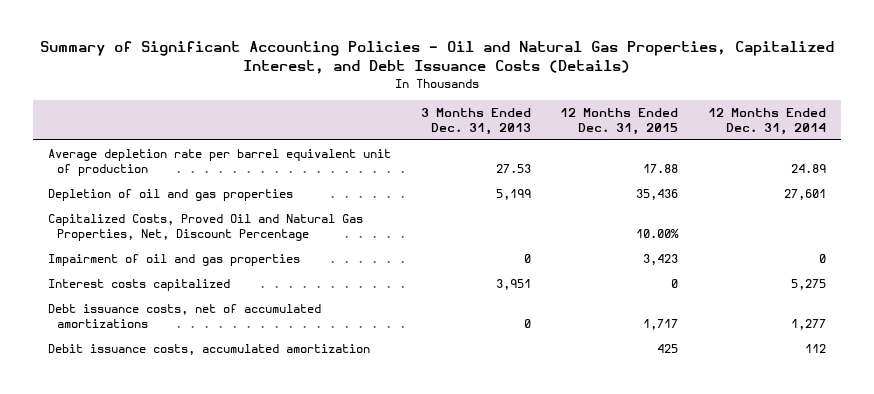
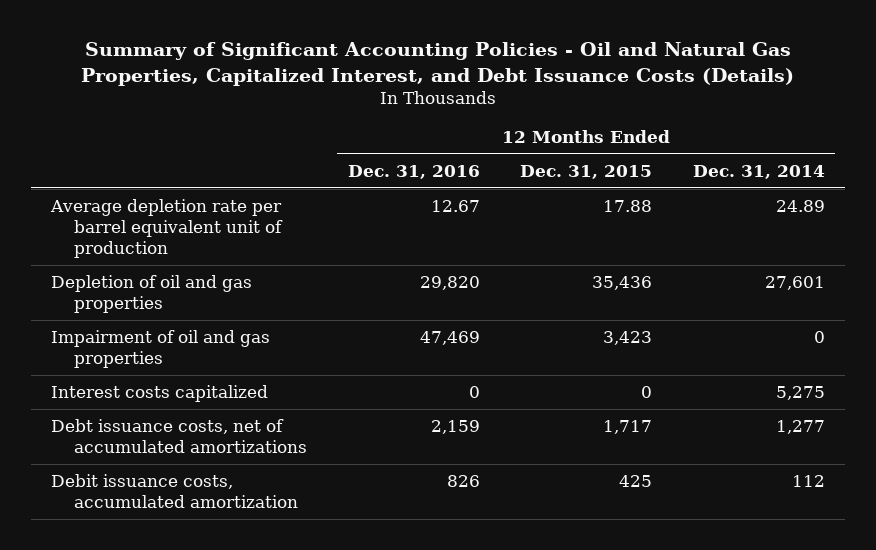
- | 3 Months Ended Dec. 31, 2013 | 12 Months Ended Dec. 31, 2015 | 12 Months Ended Dec. 31, 2014
+ | 12 Months Ended Dec. 31, 2016 | 12 Months Ended Dec. 31, 2015 | 12 Months Ended Dec. 31, 2014
- Capitalized Costs, Proved Oil and Natural Gas Properties, Net, Discount Percentage | | 10.00% |

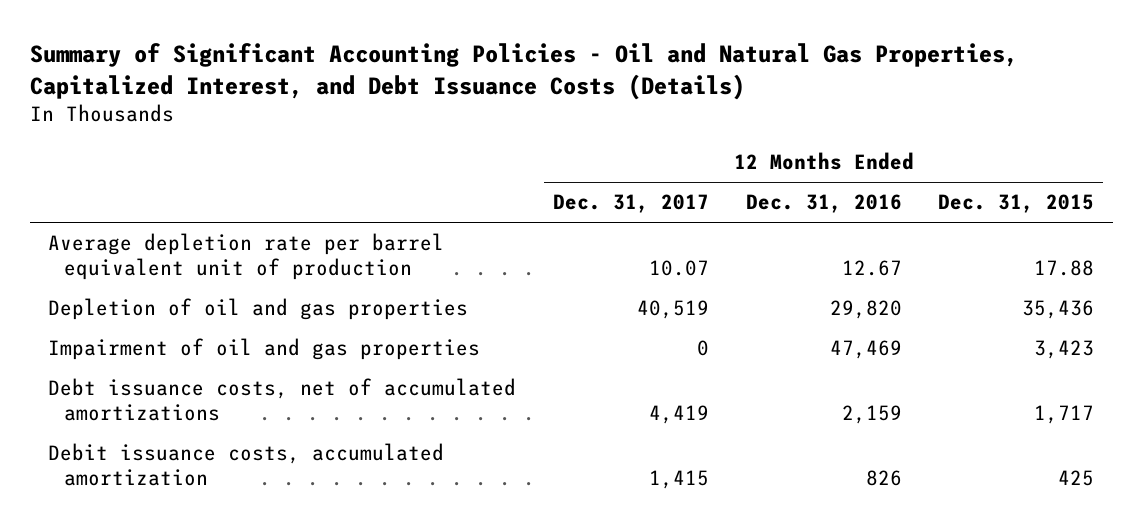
- | 12 Months Ended Dec. 31, 2016 | 12 Months Ended Dec. 31, 2015 | 12 Months Ended Dec. 31, 2014
+ | 12 Months Ended Dec. 31, 2017 | 12 Months Ended Dec. 31, 2016 | 12 Months Ended Dec. 31, 2015
- Interest costs capitalized | 0 | 0 | 5,275

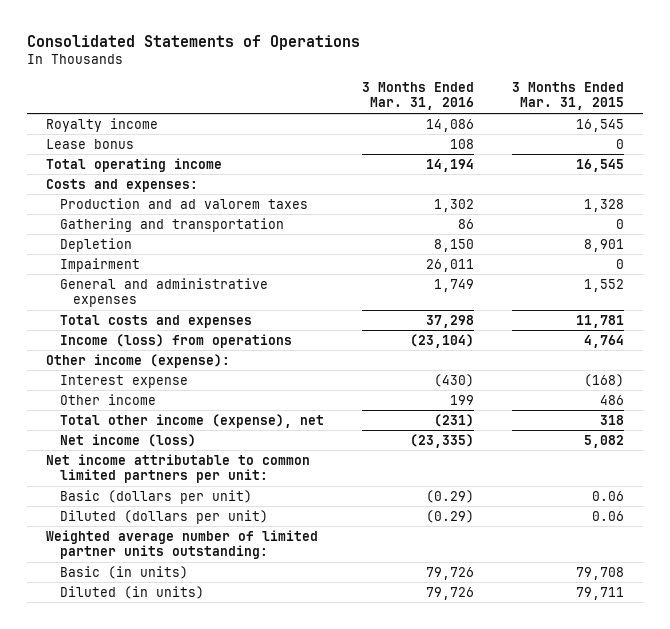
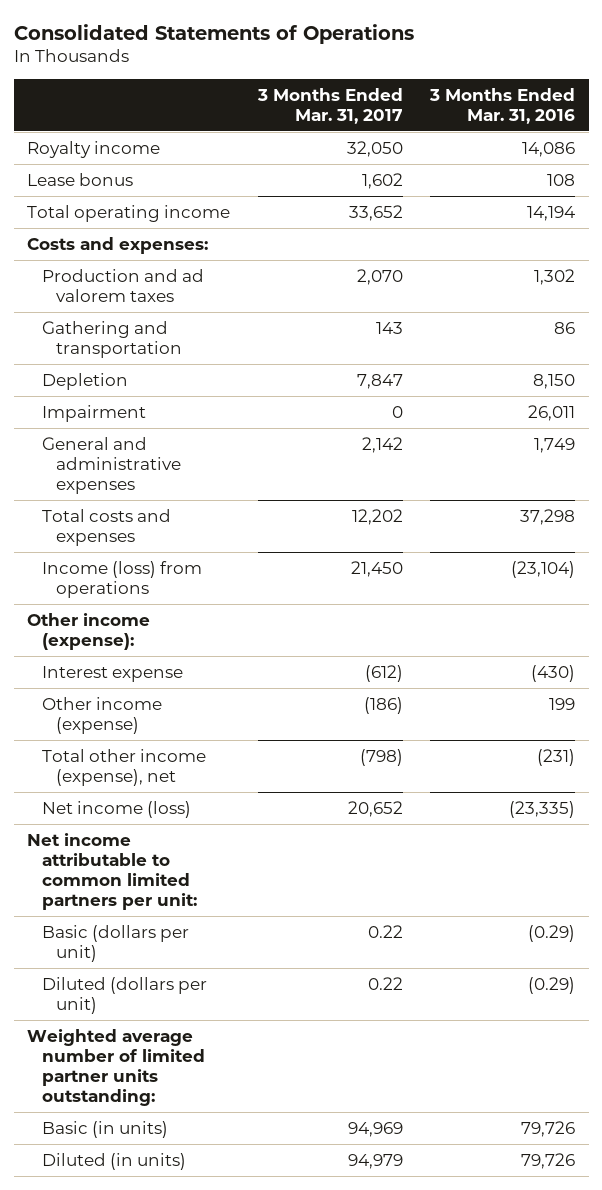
- | 3 Months Ended Mar. 31, 2016 | 3 Months Ended Mar. 31, 2015
+ | 3 Months Ended Mar. 31, 2017 | 3 Months Ended Mar. 31, 2016
- Other income | 199 | 486
+ Other income (expense) | (186) | 199

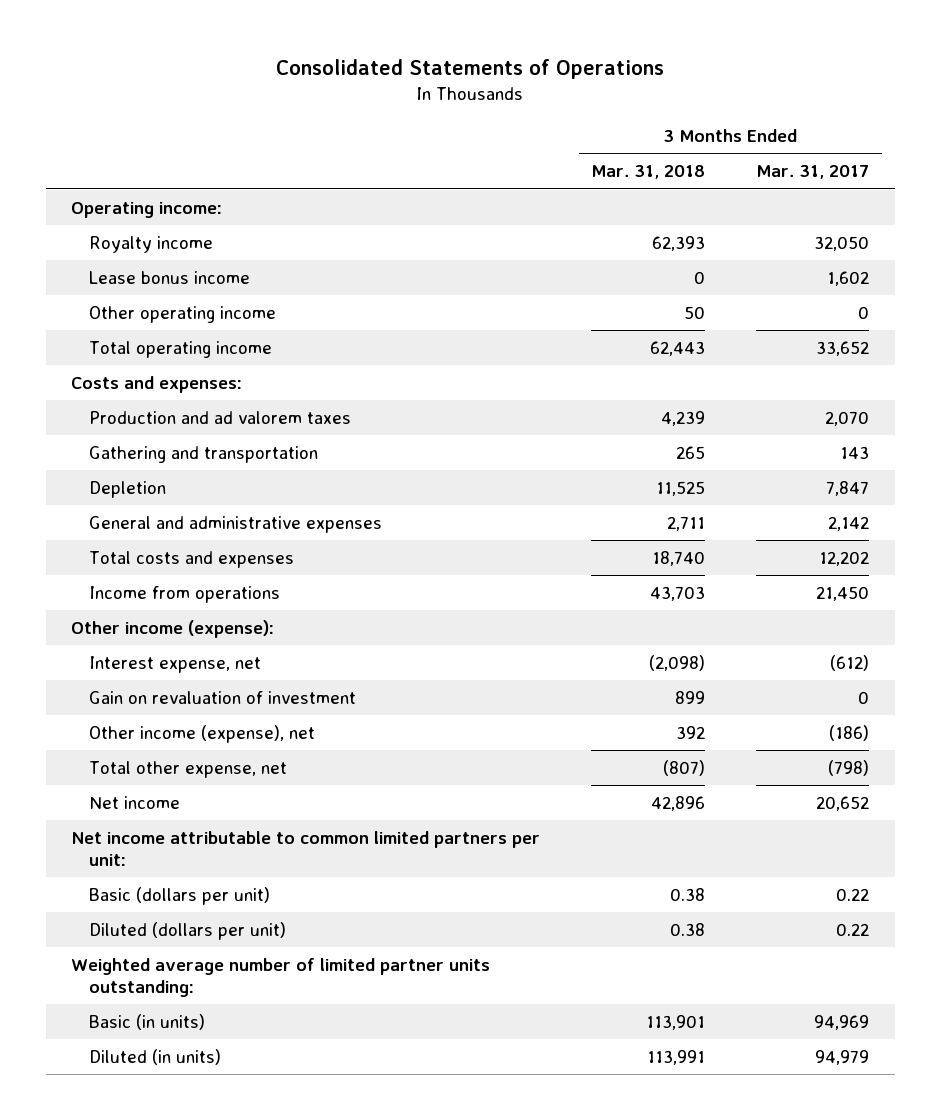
- | 3 Months Ended Mar. 31, 2017 | 3 Months Ended Mar. 31, 2016
+ | 3 Months Ended Mar. 31, 2018 | 3 Months Ended Mar. 31, 2017
+ Operating income:
- Lease bonus | 1,602 | 108
+ Lease bonus income | 0 | 1,602
+ Other operating income | 50 | 0
- Impairment | 0 | 26,011
- Income (loss) from operations | 21,450 | (23,104)
+ Income from operations | 43,703 | 21,450
- Interest expense | (612) | (430)
- Other income (expense) | (186) | 199
- Total other income (expense), net | (798) | (231)
- Net income (loss) | 20,652 | (23,335)
+ Interest expense, net | (2,098) | (612)
+ Gain on revaluation of investment | 899 | 0
+ Other income (expense), net | 392 | (186)
+ Total other expense, net | (807) | (798)
+ Net income | 42,896 | 20,652

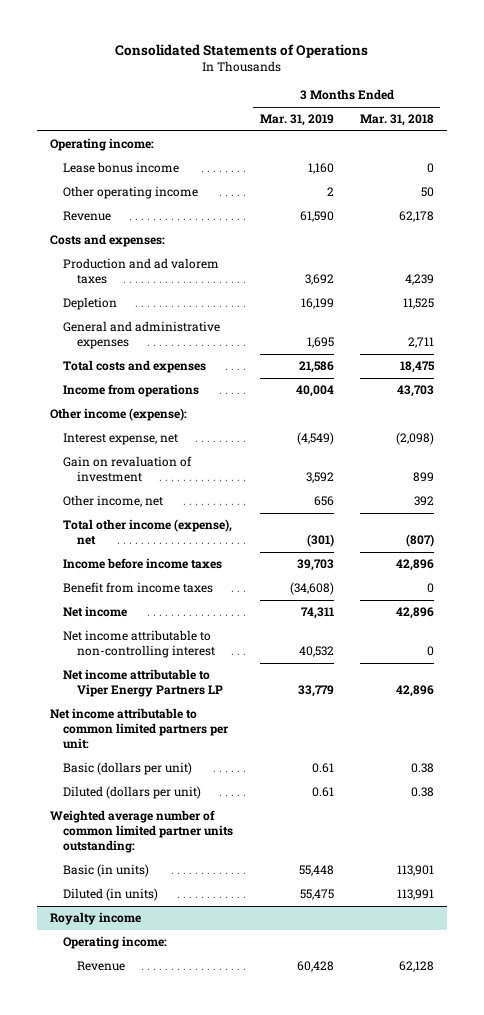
- | 3 Months Ended Mar. 31, 2018 | 3 Months Ended Mar. 31, 2017
+ | 3 Months Ended Mar. 31, 2019 | 3 Months Ended Mar. 31, 2018
- Royalty income | 62,393 | 32,050
- Total operating income | 62,443 | 33,652
+ Revenue | 61,590 | 62,178
- Gathering and transportation | 265 | 143
- Total costs and expenses | 18,740 | 12,202
+ Total costs and expenses | 21,586 | 18,475
- Other income (expense), net | 392 | (186)
- Total other expense, net | (807) | (798)
+ Other income, net | 656 | 392
+ Total other income (expense), net | (301) | (807)
+ Income before income taxes | 39,703 | 42,896
+ Benefit from income taxes | (34,608) | 0
+ Net income attributable to non-controlling interest | 40,532 | 0
+ Net income attributable to Viper Energy Partners LP | 33,779 | 42,896
- Weighted average number of limited partner units outstanding:
+ Weighted average number of common limited partner units outstanding:
+ Royalty income
+ Operating income:
+ Revenue | 60,428 | 62,128

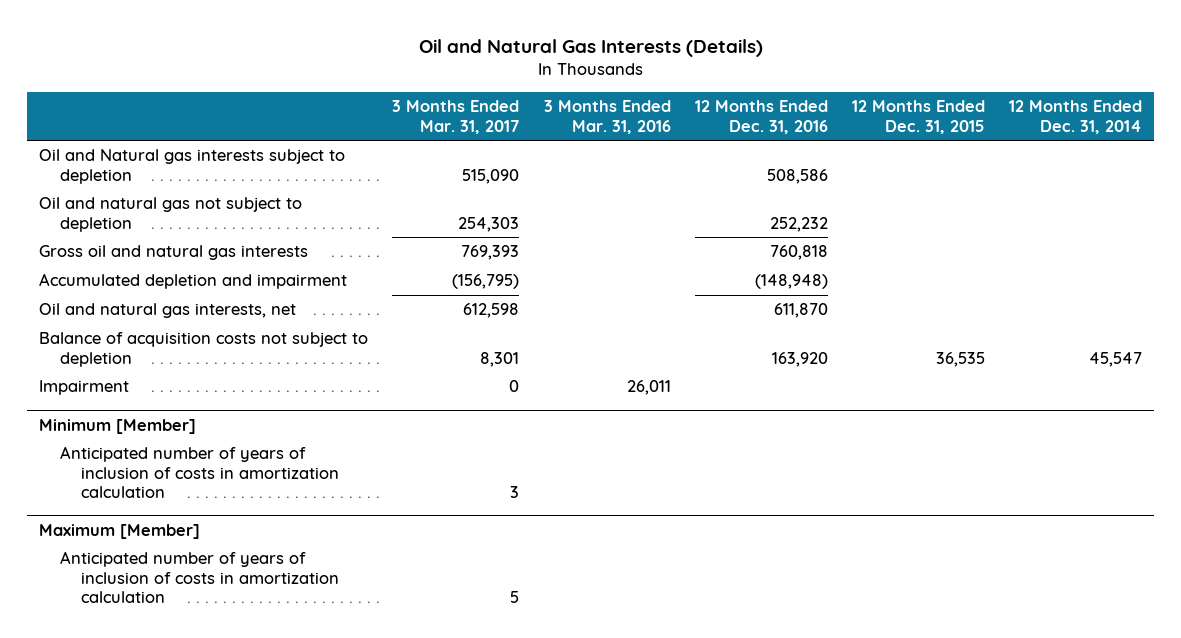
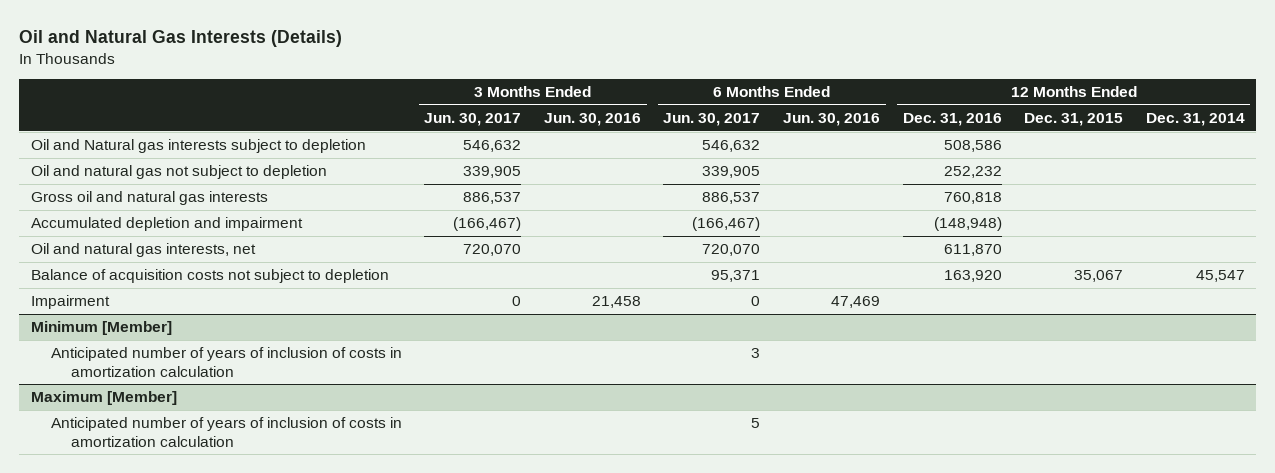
- | 3 Months Ended Mar. 31, 2017 | 3 Months Ended Mar. 31, 2016 | 12 Months Ended Dec. 31, 2016 | 12 Months Ended Dec. 31, 2015 | 12 Months Ended Dec. 31, 2014
+ | 3 Months Ended Jun. 30, 2017 | 3 Months Ended Jun. 30, 2016 | 6 Months Ended Jun. 30, 2017 | 6 Months Ended Jun. 30, 2016 | 12 Months Ended Dec. 31, 2016 | 12 Months Ended Dec. 31, 2015 | 12 Months Ended Dec. 31, 2014
- Balance of acquisition costs not subject to depletion | 8,301 | | 163,920 | 36,535 | 45,547
+ Balance of acquisition costs not subject to depletion | | | 95,371 | | 163,920 | 35,067 | 45,547

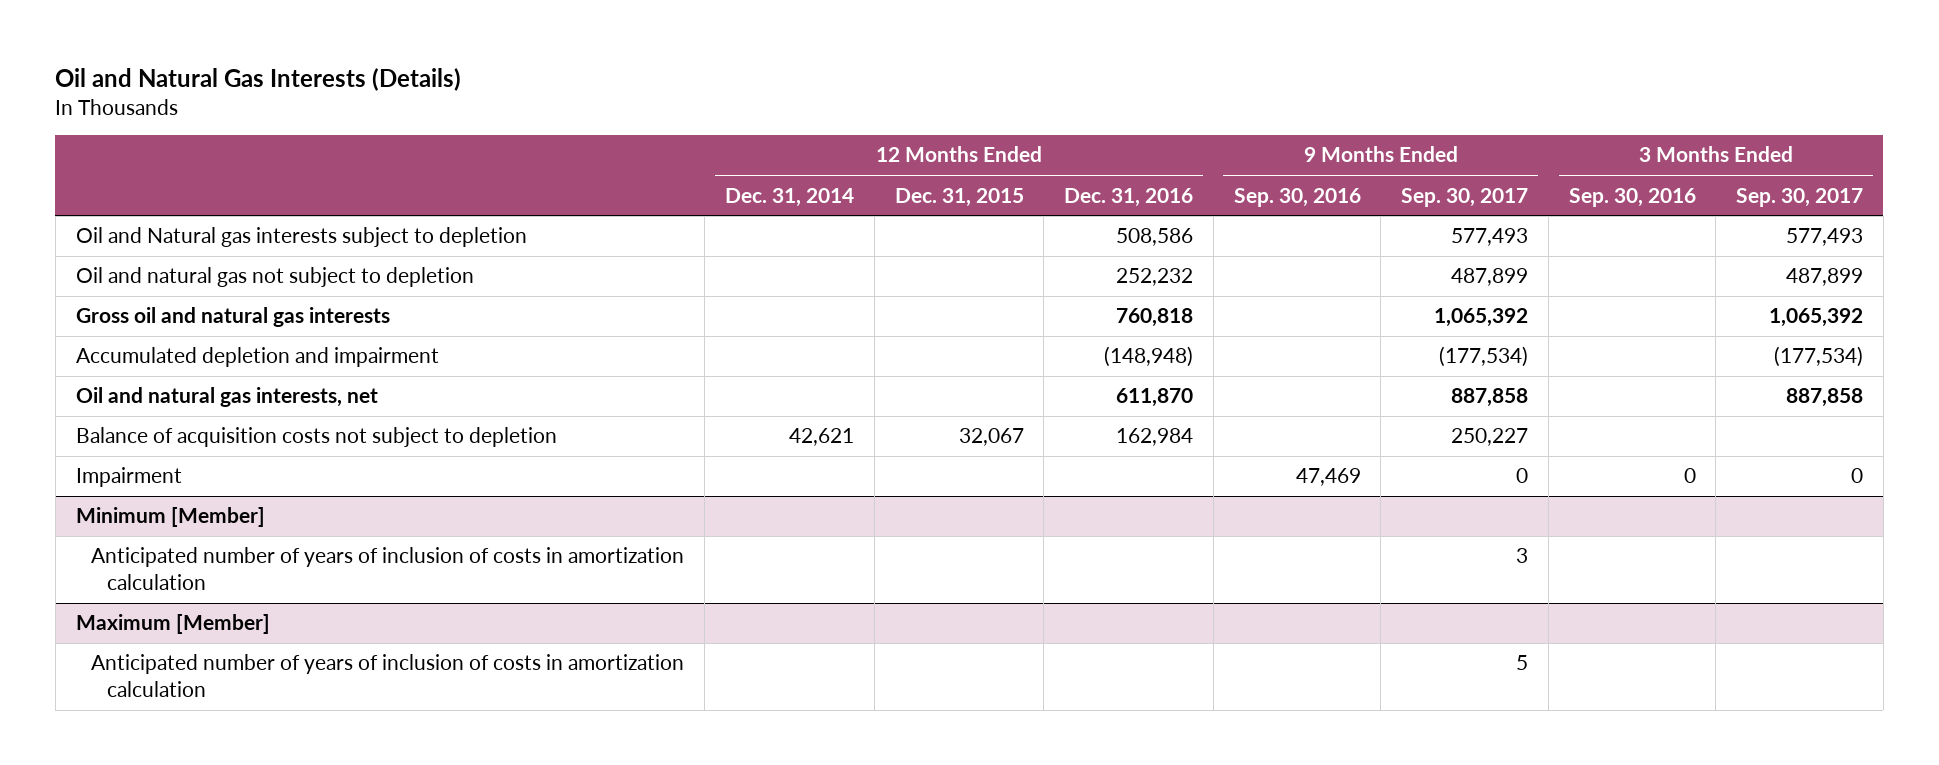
- | 3 Months Ended Jun. 30, 2017 | 3 Months Ended Jun. 30, 2016 | 6 Months Ended Jun. 30, 2017 | 6 Months Ended Jun. 30, 2016 | 12 Months Ended Dec. 31, 2016 | 12 Months Ended Dec. 31, 2015 | 12 Months Ended Dec. 31, 2014
+ | 12 Months Ended Dec. 31, 2014 | 12 Months Ended Dec. 31, 2015 | 12 Months Ended Dec. 31, 2016 | 9 Months Ended Sep. 30, 2016 | 9 Months Ended Sep. 30, 2017 | 3 Months Ended Sep. 30, 2016 | 3 Months Ended Sep. 30, 2017
- Balance of acquisition costs not subject to depletion | | | 95,371 | | 163,920 | 35,067 | 45,547
+ Balance of acquisition costs not subject to depletion | 42,621 | 32,067 | 162,984 | | 250,227 | |

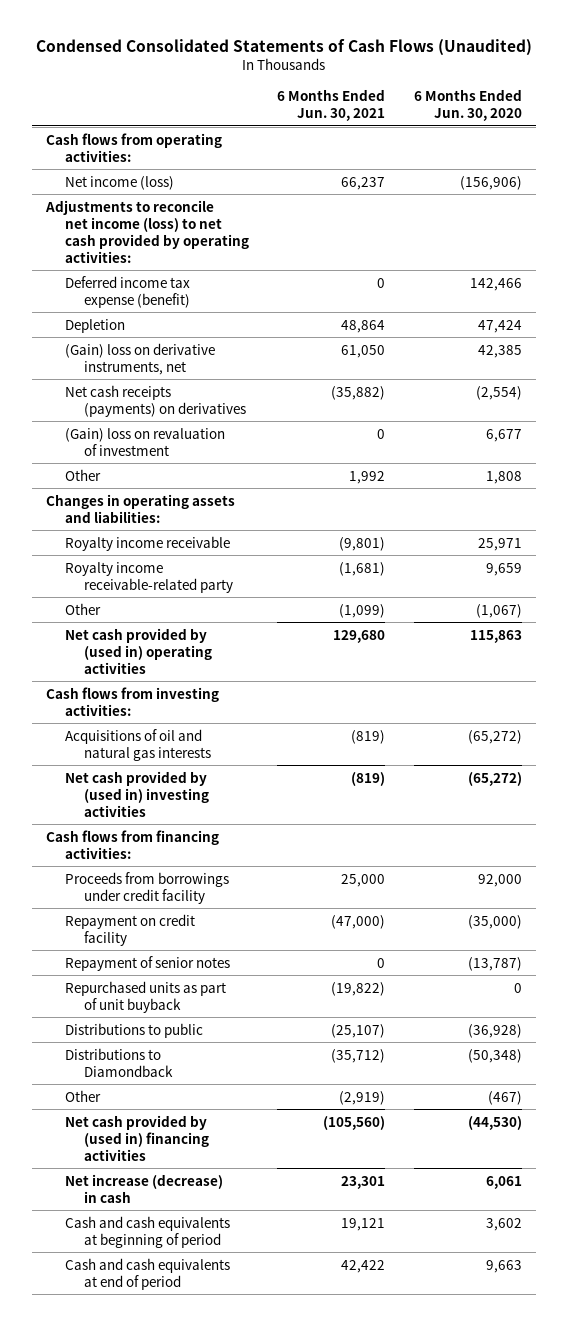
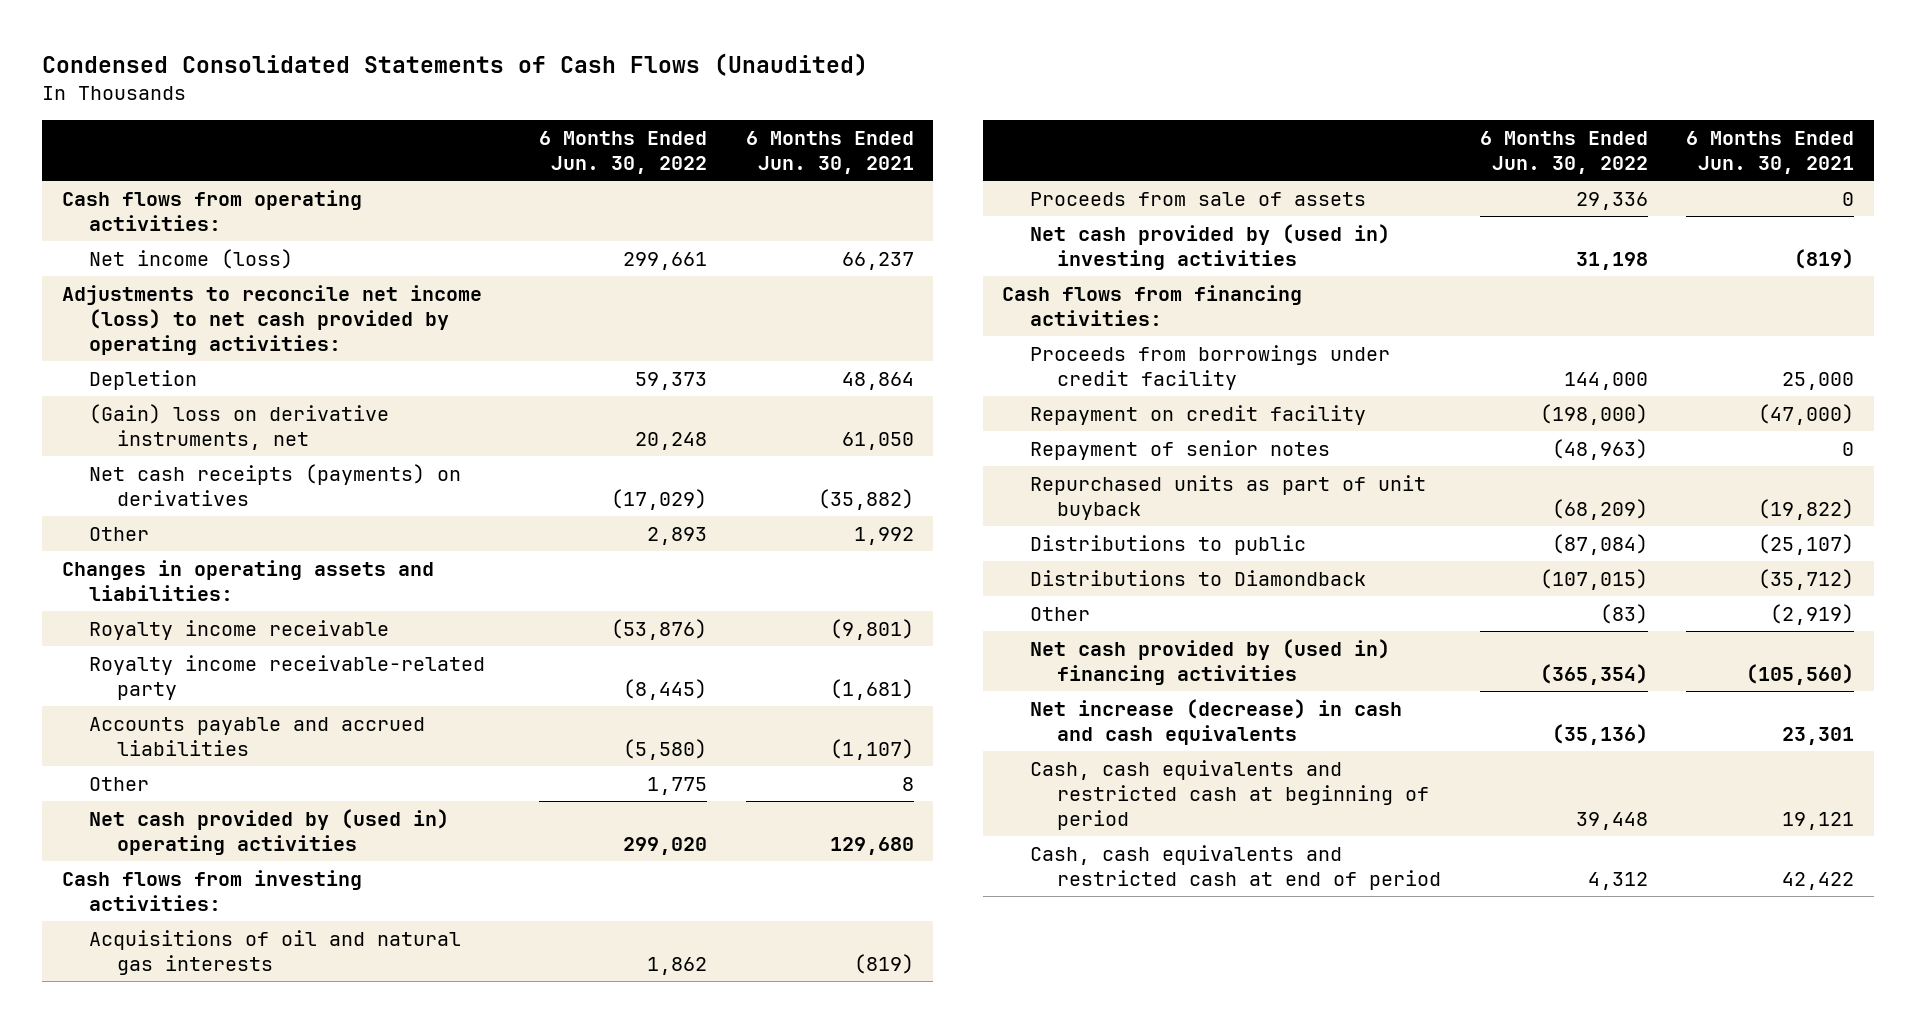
- | 6 Months Ended Jun. 30, 2021 | 6 Months Ended Jun. 30, 2020
+ | 6 Months Ended Jun. 30, 2022 | 6 Months Ended Jun. 30, 2021
- Deferred income tax expense (benefit) | 0 | 142,466
- (Gain) loss on revaluation of investment | 0 | 6,677
- Other | (1,099) | (1,067)
+ Accounts payable and accrued liabilities | (5,580) | (1,107)
+ Other | 1,775 | 8
+ Proceeds from sale of assets | 29,336 | 0
- Net increase (decrease) in cash | 23,301 | 6,061
- Cash and cash equivalents at beginning of period | 19,121 | 3,602
- Cash and cash equivalents at end of period | 42,422 | 9,663
+ Net increase (decrease) in cash and cash equivalents | (35,136) | 23,301
+ Cash, cash equivalents and restricted cash at beginning of period | 39,448 | 19,121
+ Cash, cash equivalents and restricted cash at end of period | 4,312 | 42,422

